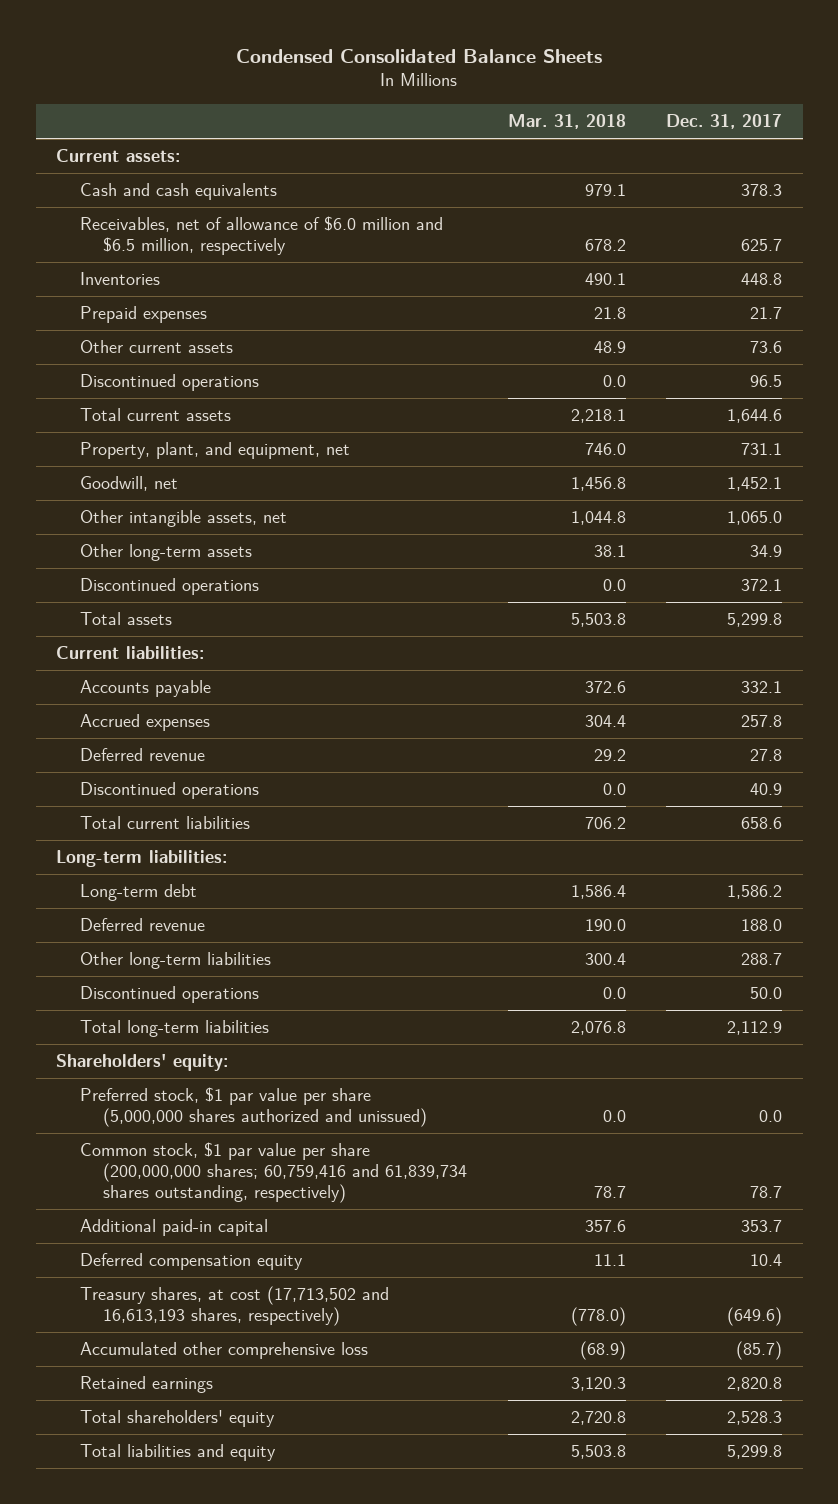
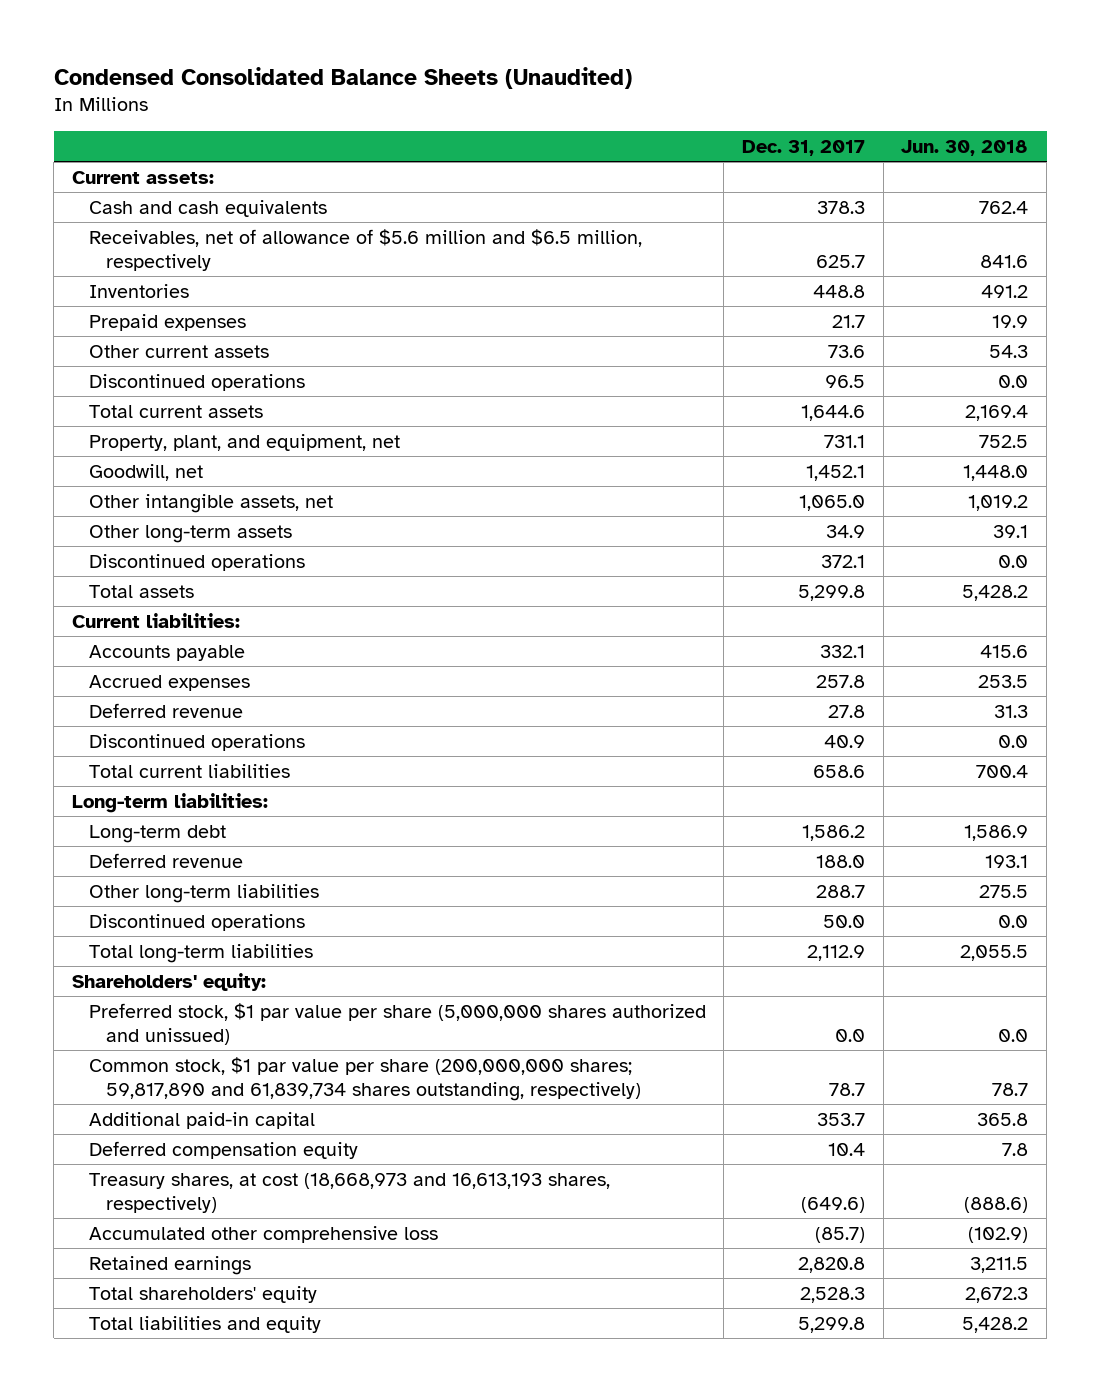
- Condensed Consolidated Balance Sheets
+ Condensed Consolidated Balance Sheets (Unaudited)
- | Mar. 31, 2018 | Dec. 31, 2017
+ | Dec. 31, 2017 | Jun. 30, 2018
- Receivables, net of allowance of $6.0 million and $6.5 million, respectively | 678.2 | 625.7
+ Receivables, net of allowance of $5.6 million and $6.5 million, respectively | 625.7 | 841.6
- Common stock, $1 par value per share (200,000,000 shares; 60,759,416 and 61,839,734 shares outstanding, respectively) | 78.7 | 78.7
+ Common stock, $1 par value per share (200,000,000 shares; 59,817,890 and 61,839,734 shares outstanding, respectively) | 78.7 | 78.7
- Treasury shares, at cost (17,713,502 and 16,613,193 shares, respectively) | (778.0) | (649.6)
+ Treasury shares, at cost (18,668,973 and 16,613,193 shares, respectively) | (649.6) | (888.6)

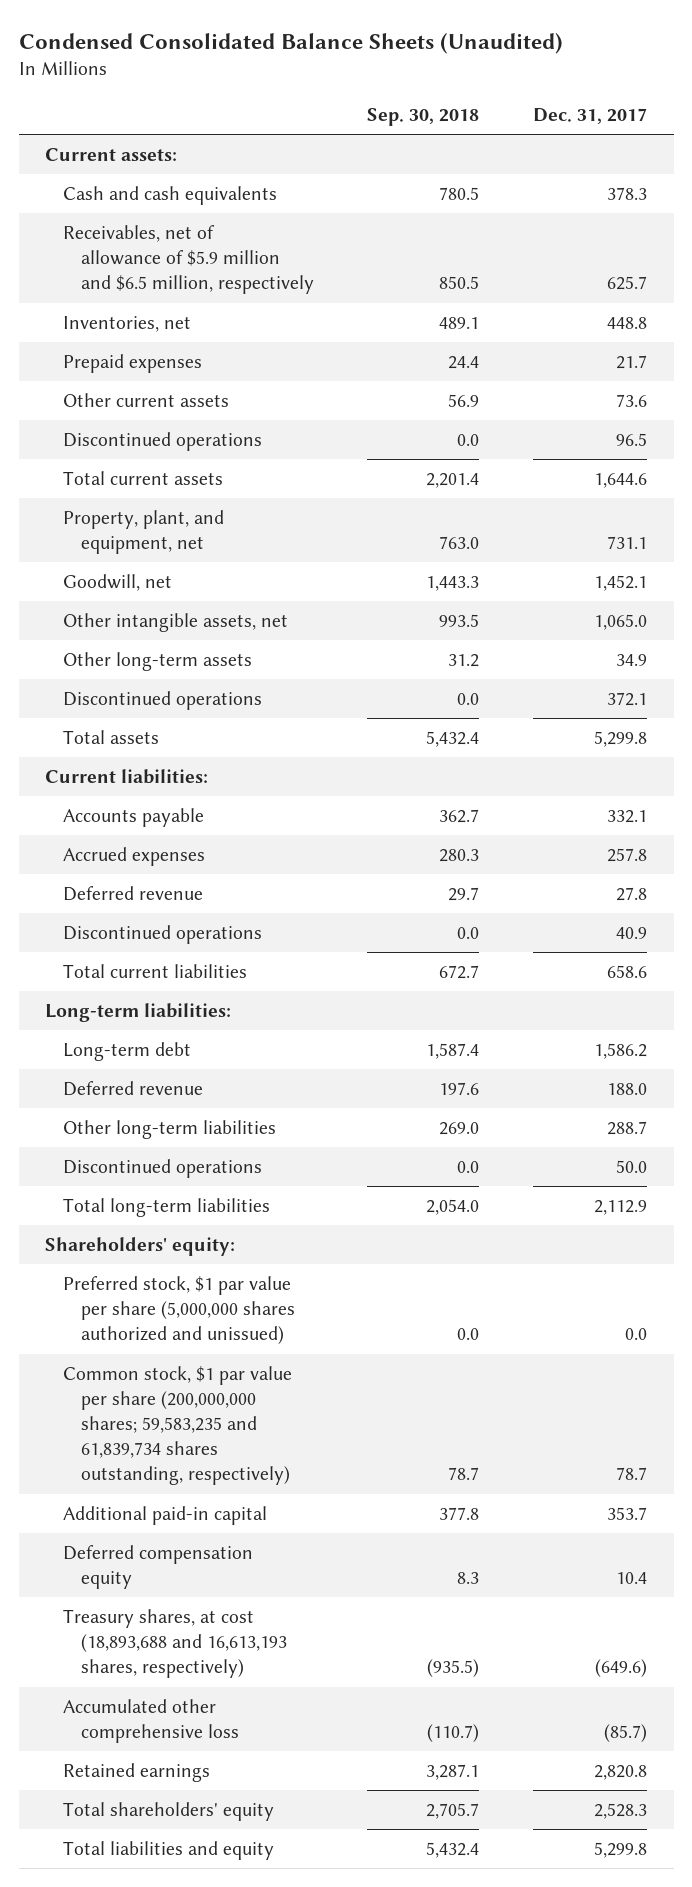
- | Dec. 31, 2017 | Jun. 30, 2018
+ | Sep. 30, 2018 | Dec. 31, 2017
- Receivables, net of allowance of $5.6 million and $6.5 million, respectively | 625.7 | 841.6
- Inventories | 448.8 | 491.2
+ Receivables, net of allowance of $5.9 million and $6.5 million, respectively | 850.5 | 625.7
+ Inventories, net | 489.1 | 448.8
- Common stock, $1 par value per share (200,000,000 shares; 59,817,890 and 61,839,734 shares outstanding, respectively) | 78.7 | 78.7
+ Common stock, $1 par value per share (200,000,000 shares; 59,583,235 and 61,839,734 shares outstanding, respectively) | 78.7 | 78.7
- Treasury shares, at cost (18,668,973 and 16,613,193 shares, respectively) | (649.6) | (888.6)
+ Treasury shares, at cost (18,893,688 and 16,613,193 shares, respectively) | (935.5) | (649.6)

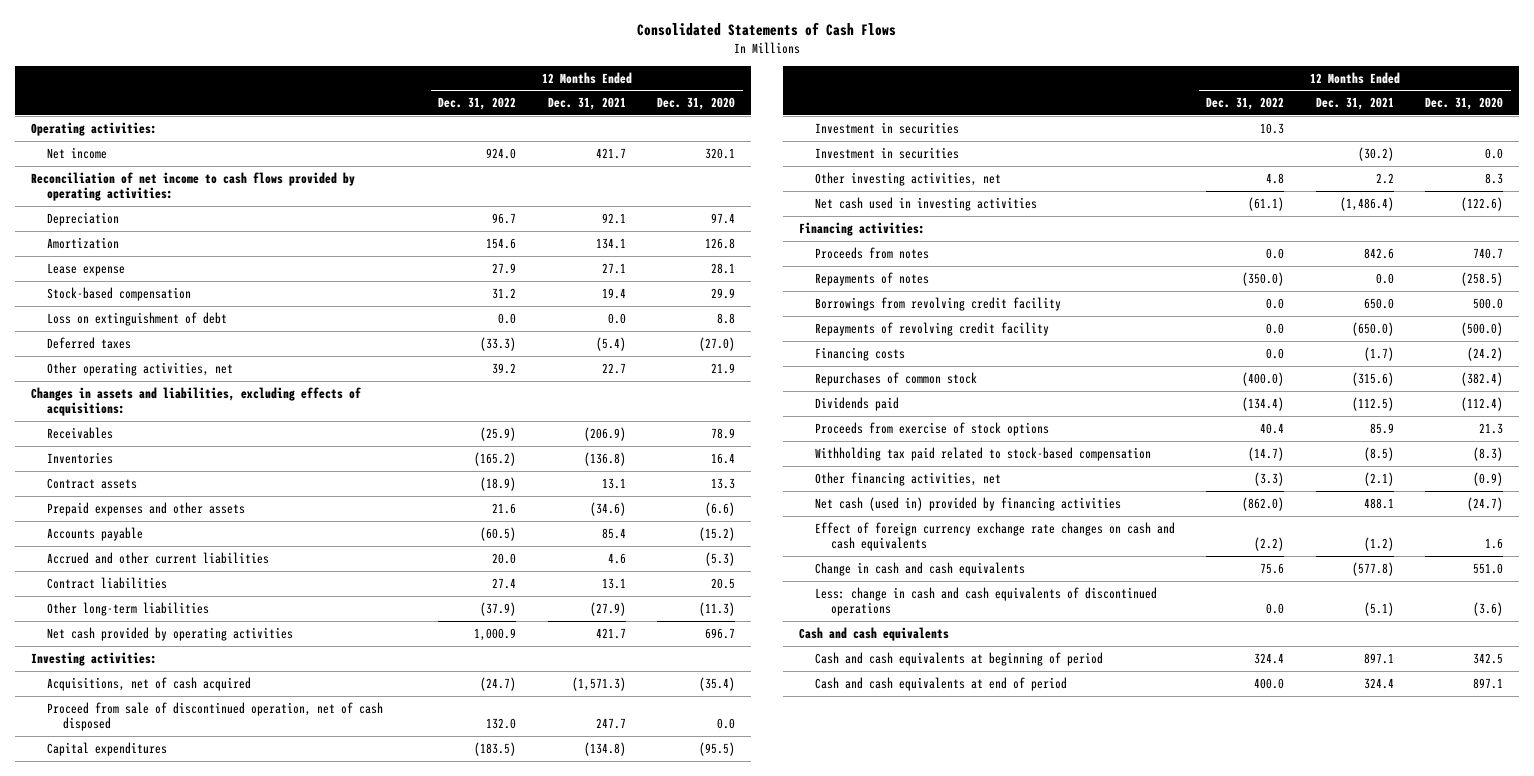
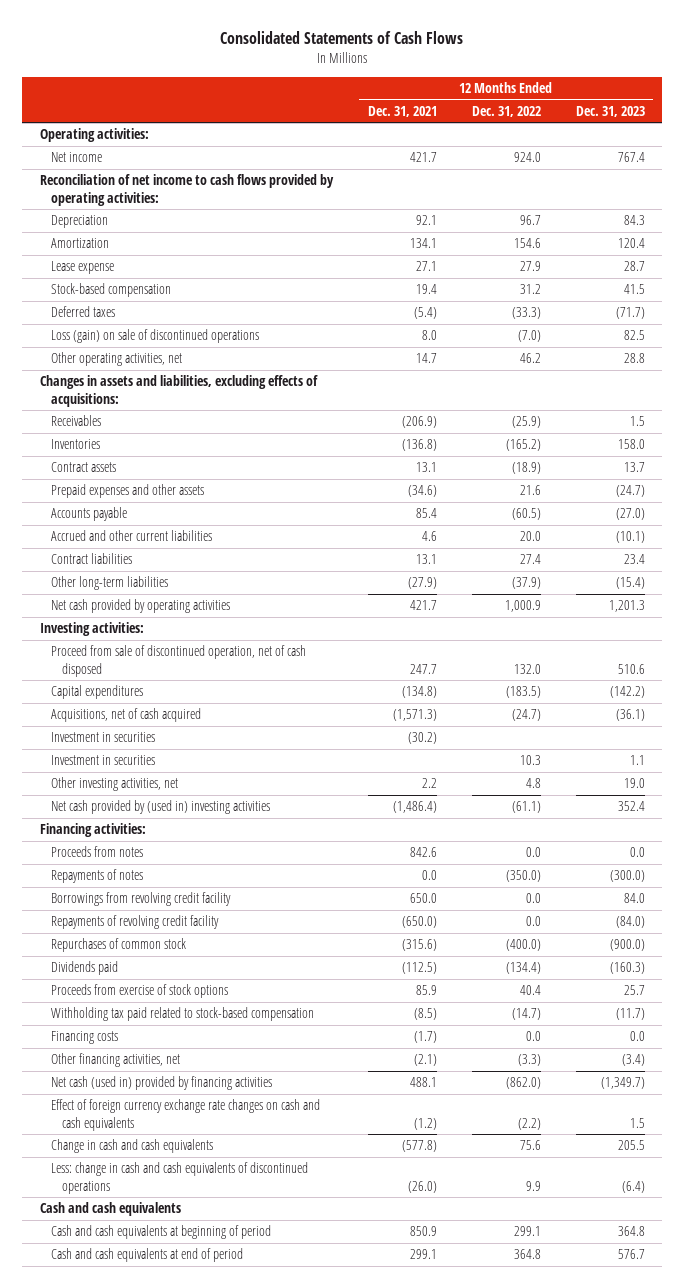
- | 12 Months Ended Dec. 31, 2022 | 12 Months Ended Dec. 31, 2021 | 12 Months Ended Dec. 31, 2020
+ | 12 Months Ended Dec. 31, 2021 | 12 Months Ended Dec. 31, 2022 | 12 Months Ended Dec. 31, 2023
- Loss on extinguishment of debt | 0.0 | 0.0 | 8.8
- Other operating activities, net | 39.2 | 22.7 | 21.9
+ Loss (gain) on sale of discontinued operations | 8.0 | (7.0) | 82.5
+ Other operating activities, net | 14.7 | 46.2 | 28.8
moved down: Acquisitions, net of cash acquired | (1,571.3) | (24.7) | (36.1)
moved down: Investment in securities | | 10.3 | 1.1
- Net cash used in investing activities | (61.1) | (1,486.4) | (122.6)
+ Net cash provided by (used in) investing activities | (1,486.4) | (61.1) | 352.4
moved down: Financing costs | (1.7) | 0.0 | 0.0
- Less: change in cash and cash equivalents of discontinued operations | 0.0 | (5.1) | (3.6)
+ Less: change in cash and cash equivalents of discontinued operations | (26.0) | 9.9 | (6.4)
- Cash and cash equivalents at beginning of period | 324.4 | 897.1 | 342.5
- Cash and cash equivalents at end of period | 400.0 | 324.4 | 897.1
+ Cash and cash equivalents at beginning of period | 850.9 | 299.1 | 364.8
+ Cash and cash equivalents at end of period | 299.1 | 364.8 | 576.7

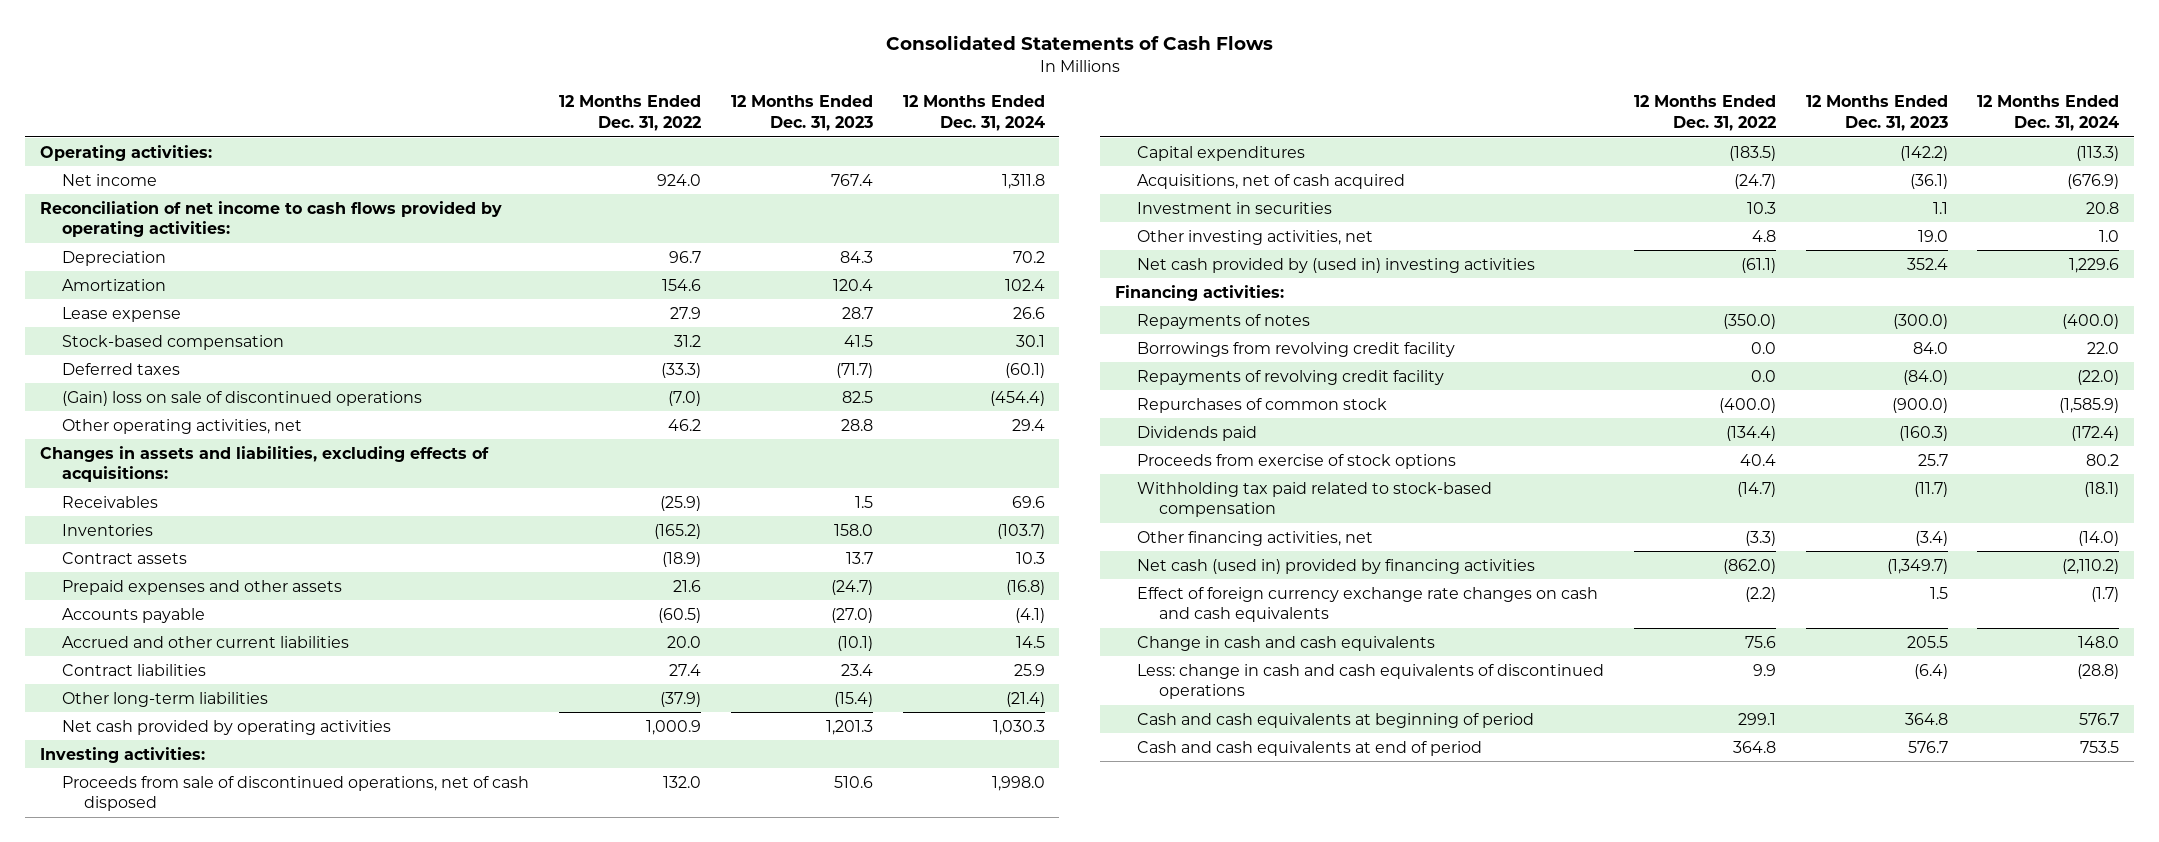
- | 12 Months Ended Dec. 31, 2021 | 12 Months Ended Dec. 31, 2022 | 12 Months Ended Dec. 31, 2023
+ | 12 Months Ended Dec. 31, 2022 | 12 Months Ended Dec. 31, 2023 | 12 Months Ended Dec. 31, 2024
- Loss (gain) on sale of discontinued operations | 8.0 | (7.0) | 82.5
+ (Gain) loss on sale of discontinued operations | (7.0) | 82.5 | (454.4)
- Proceed from sale of discontinued operation, net of cash disposed | 247.7 | 132.0 | 510.6
+ Proceeds from sale of discontinued operations, net of cash disposed | 132.0 | 510.6 | 1,998.0
- Investment in securities | (30.2) | |
- Proceeds from notes | 842.6 | 0.0 | 0.0
- Financing costs | (1.7) | 0.0 | 0.0
- Cash and cash equivalents

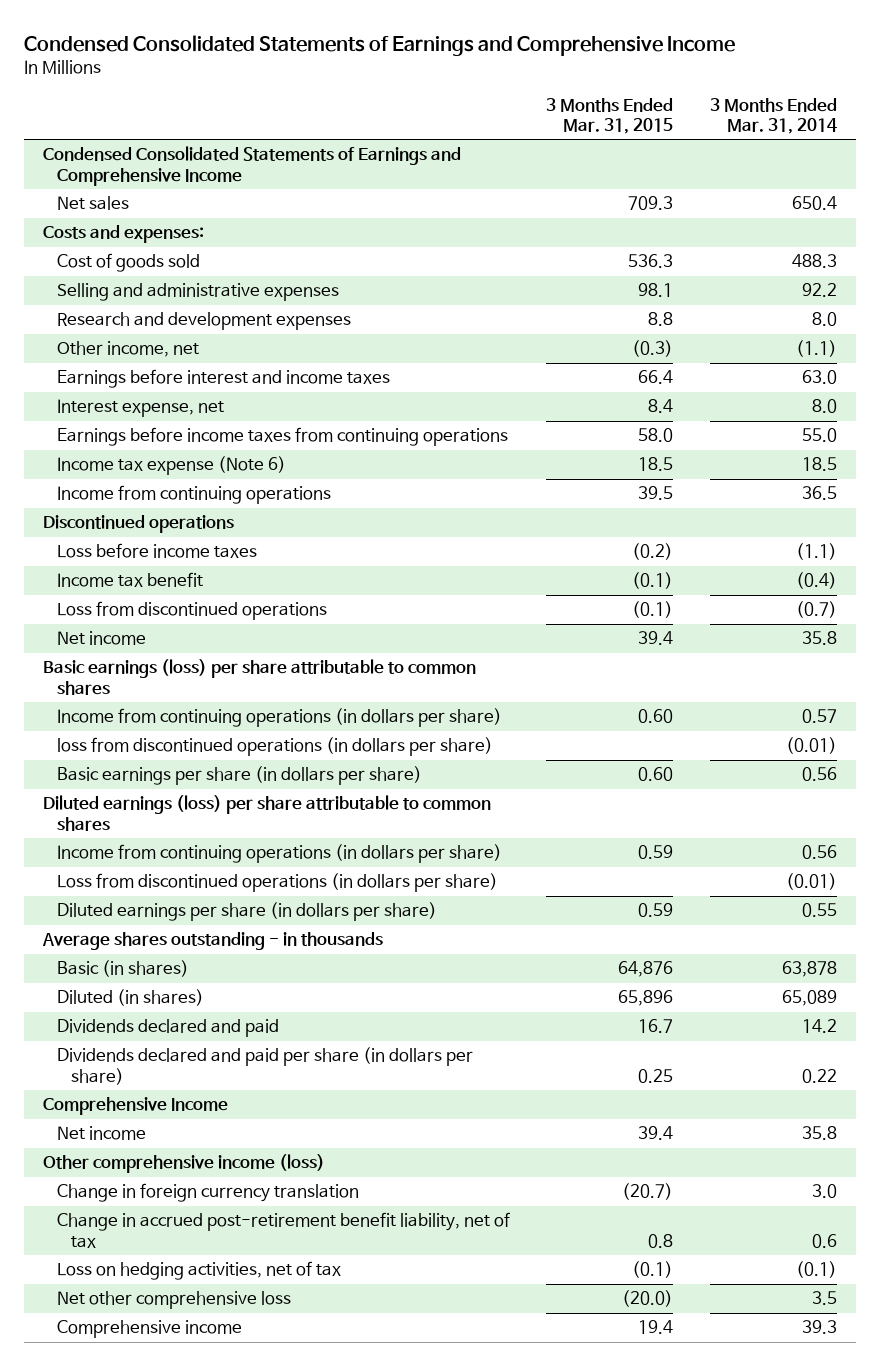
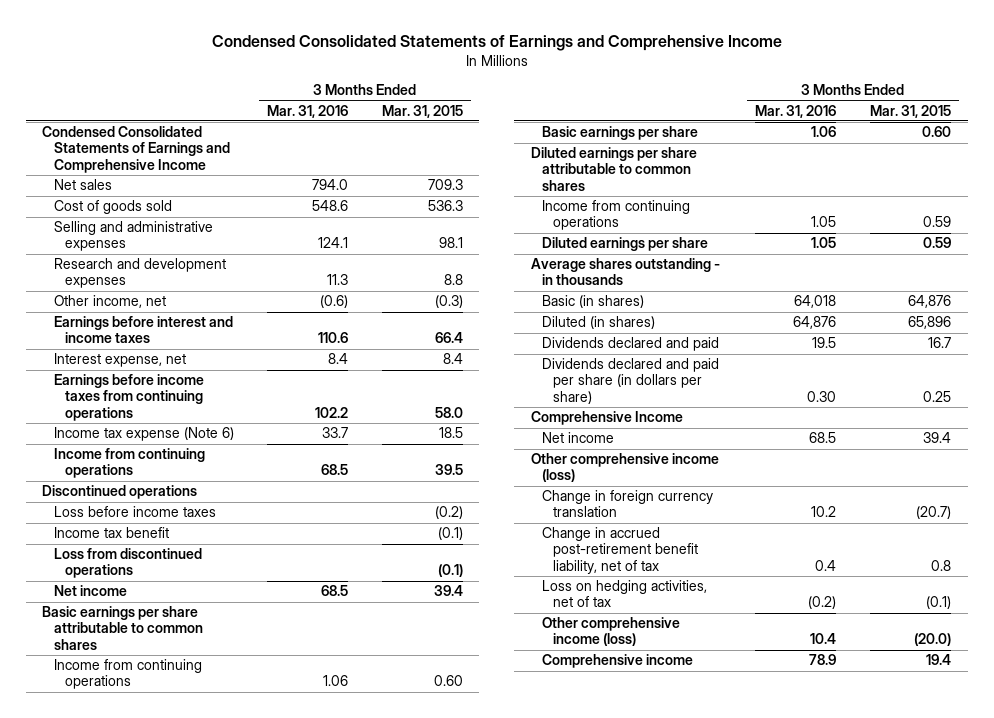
- | 3 Months Ended Mar. 31, 2015 | 3 Months Ended Mar. 31, 2014
+ | 3 Months Ended Mar. 31, 2016 | 3 Months Ended Mar. 31, 2015
- Costs and expenses:
- Basic earnings (loss) per share attributable to common shares
- Income from continuing operations (in dollars per share) | 0.60 | 0.57
- loss from discontinued operations (in dollars per share) | | (0.01)
- Basic earnings per share (in dollars per share) | 0.60 | 0.56
- Diluted earnings (loss) per share attributable to common shares
- Income from continuing operations (in dollars per share) | 0.59 | 0.56
- Loss from discontinued operations (in dollars per share) | | (0.01)
- Diluted earnings per share (in dollars per share) | 0.59 | 0.55
+ Basic earnings per share attributable to common shares
+ Income from continuing operations | 1.06 | 0.60
+ Basic earnings per share | 1.06 | 0.60
+ Diluted earnings per share attributable to common shares
+ Income from continuing operations | 1.05 | 0.59
+ Diluted earnings per share | 1.05 | 0.59
- Net other comprehensive loss | (20.0) | 3.5
+ Other comprehensive income (loss) | 10.4 | (20.0)

